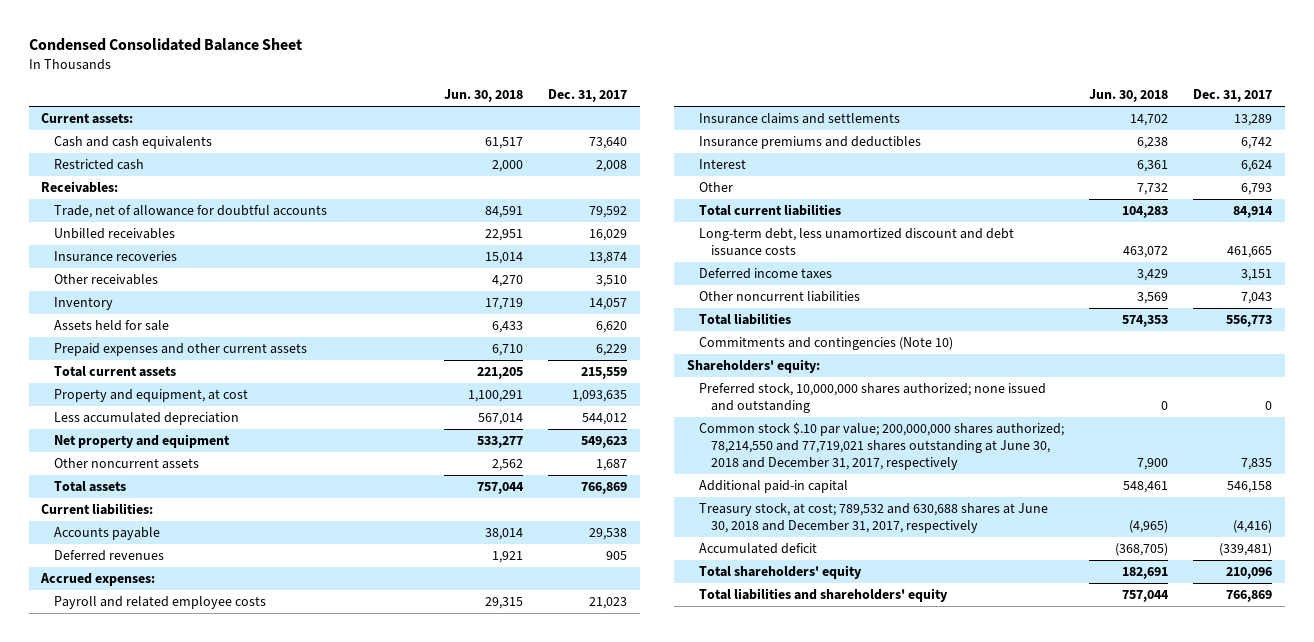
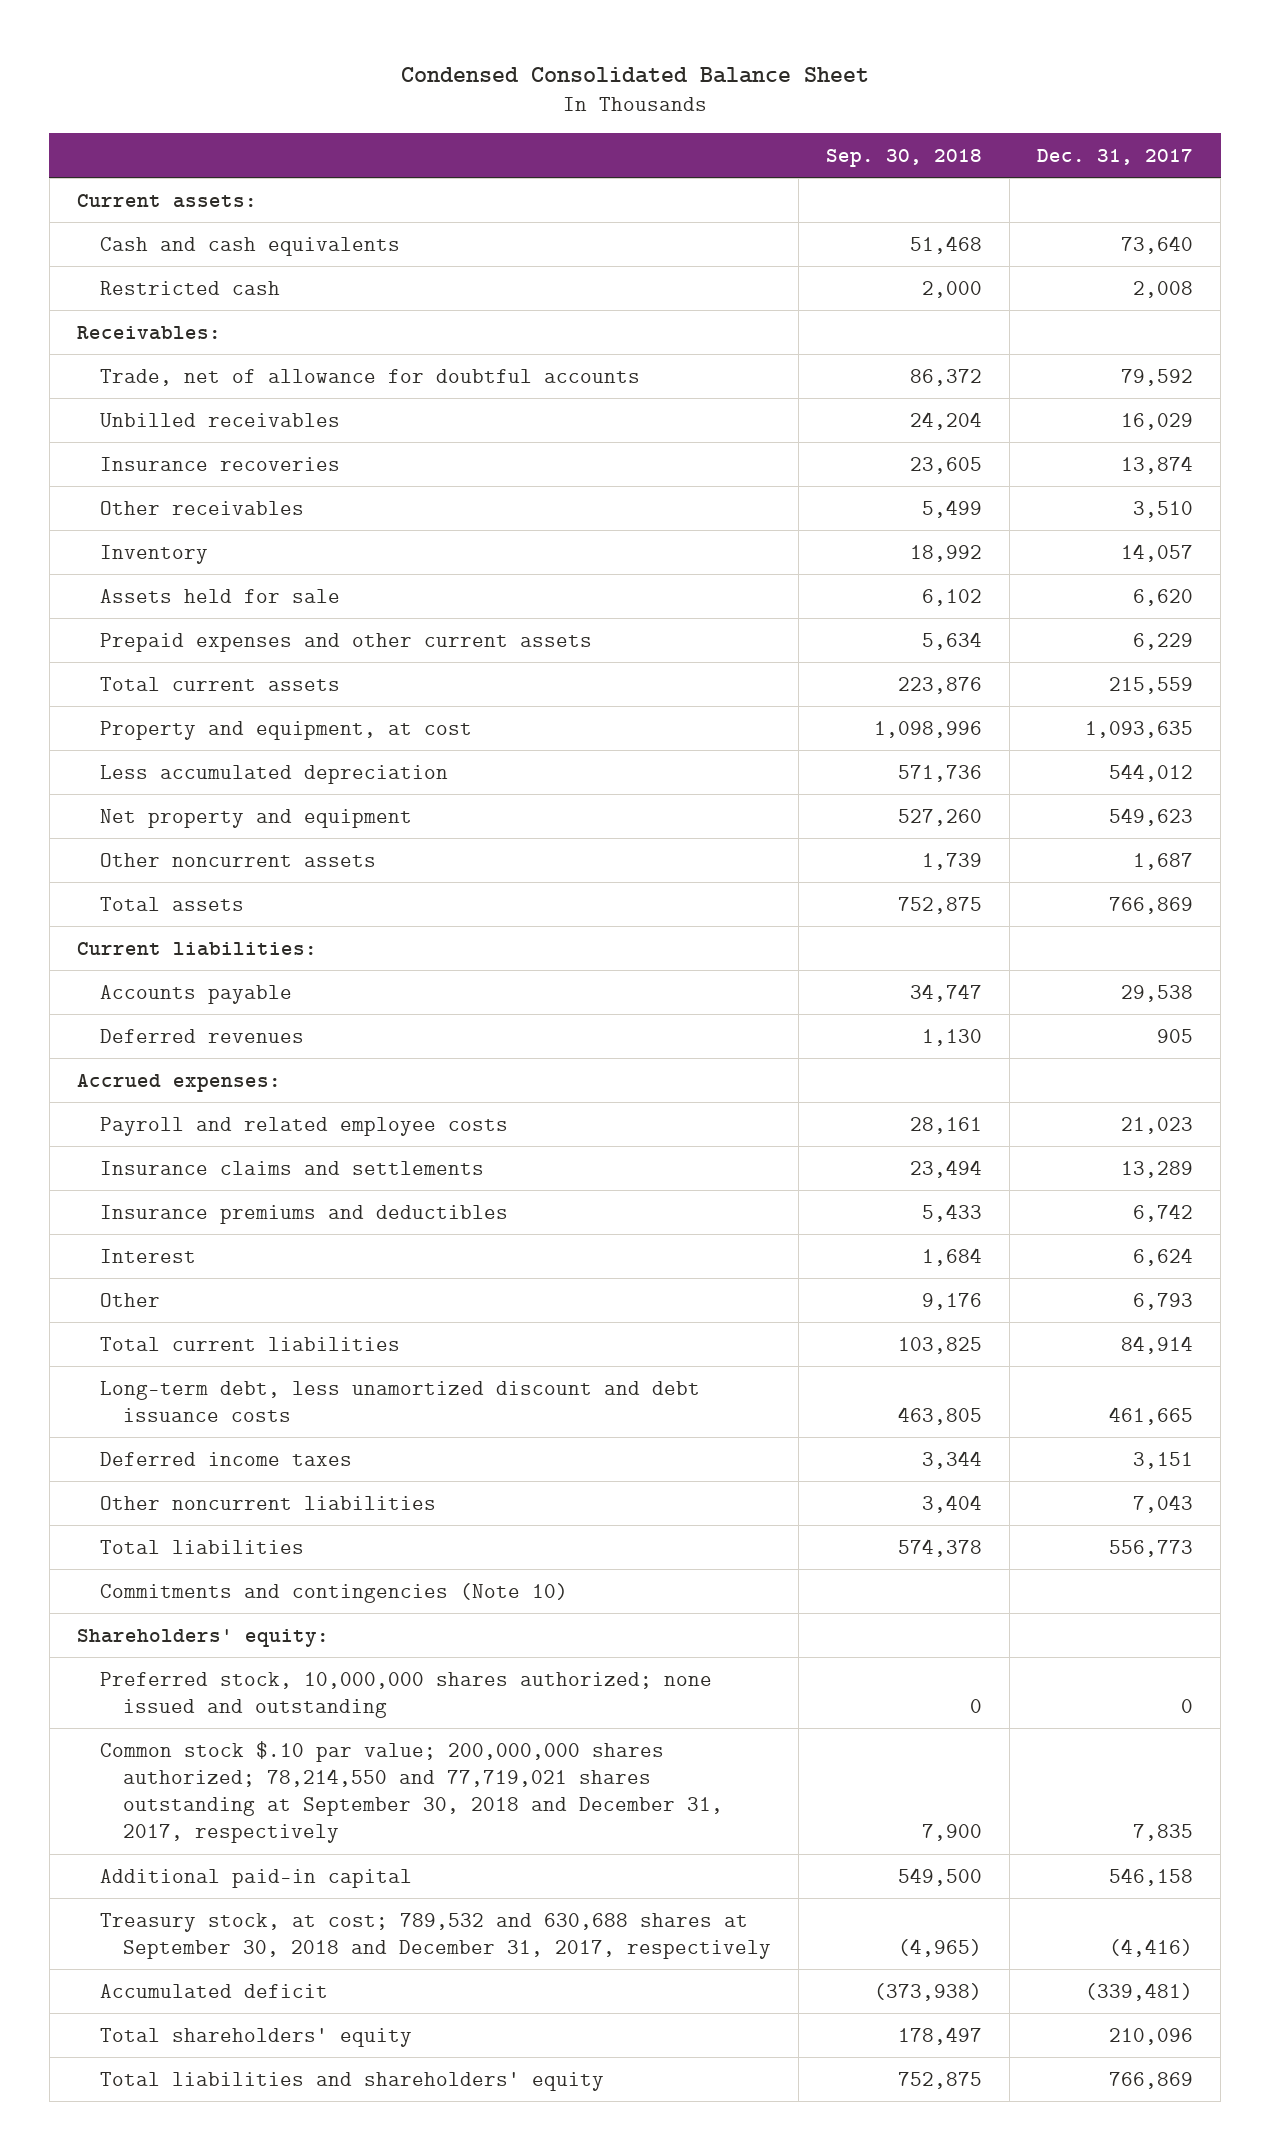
- | Jun. 30, 2018 | Dec. 31, 2017
+ | Sep. 30, 2018 | Dec. 31, 2017
- Common stock $.10 par value; 200,000,000 shares authorized; 78,214,550 and 77,719,021 shares outstanding at June 30, 2018 and December 31, 2017, respectively | 7,900 | 7,835
+ Common stock $.10 par value; 200,000,000 shares authorized; 78,214,550 and 77,719,021 shares outstanding at September 30, 2018 and December 31, 2017, respectively | 7,900 | 7,835
- Treasury stock, at cost; 789,532 and 630,688 shares at June 30, 2018 and December 31, 2017, respectively | (4,965) | (4,416)
+ Treasury stock, at cost; 789,532 and 630,688 shares at September 30, 2018 and December 31, 2017, respectively | (4,965) | (4,416)

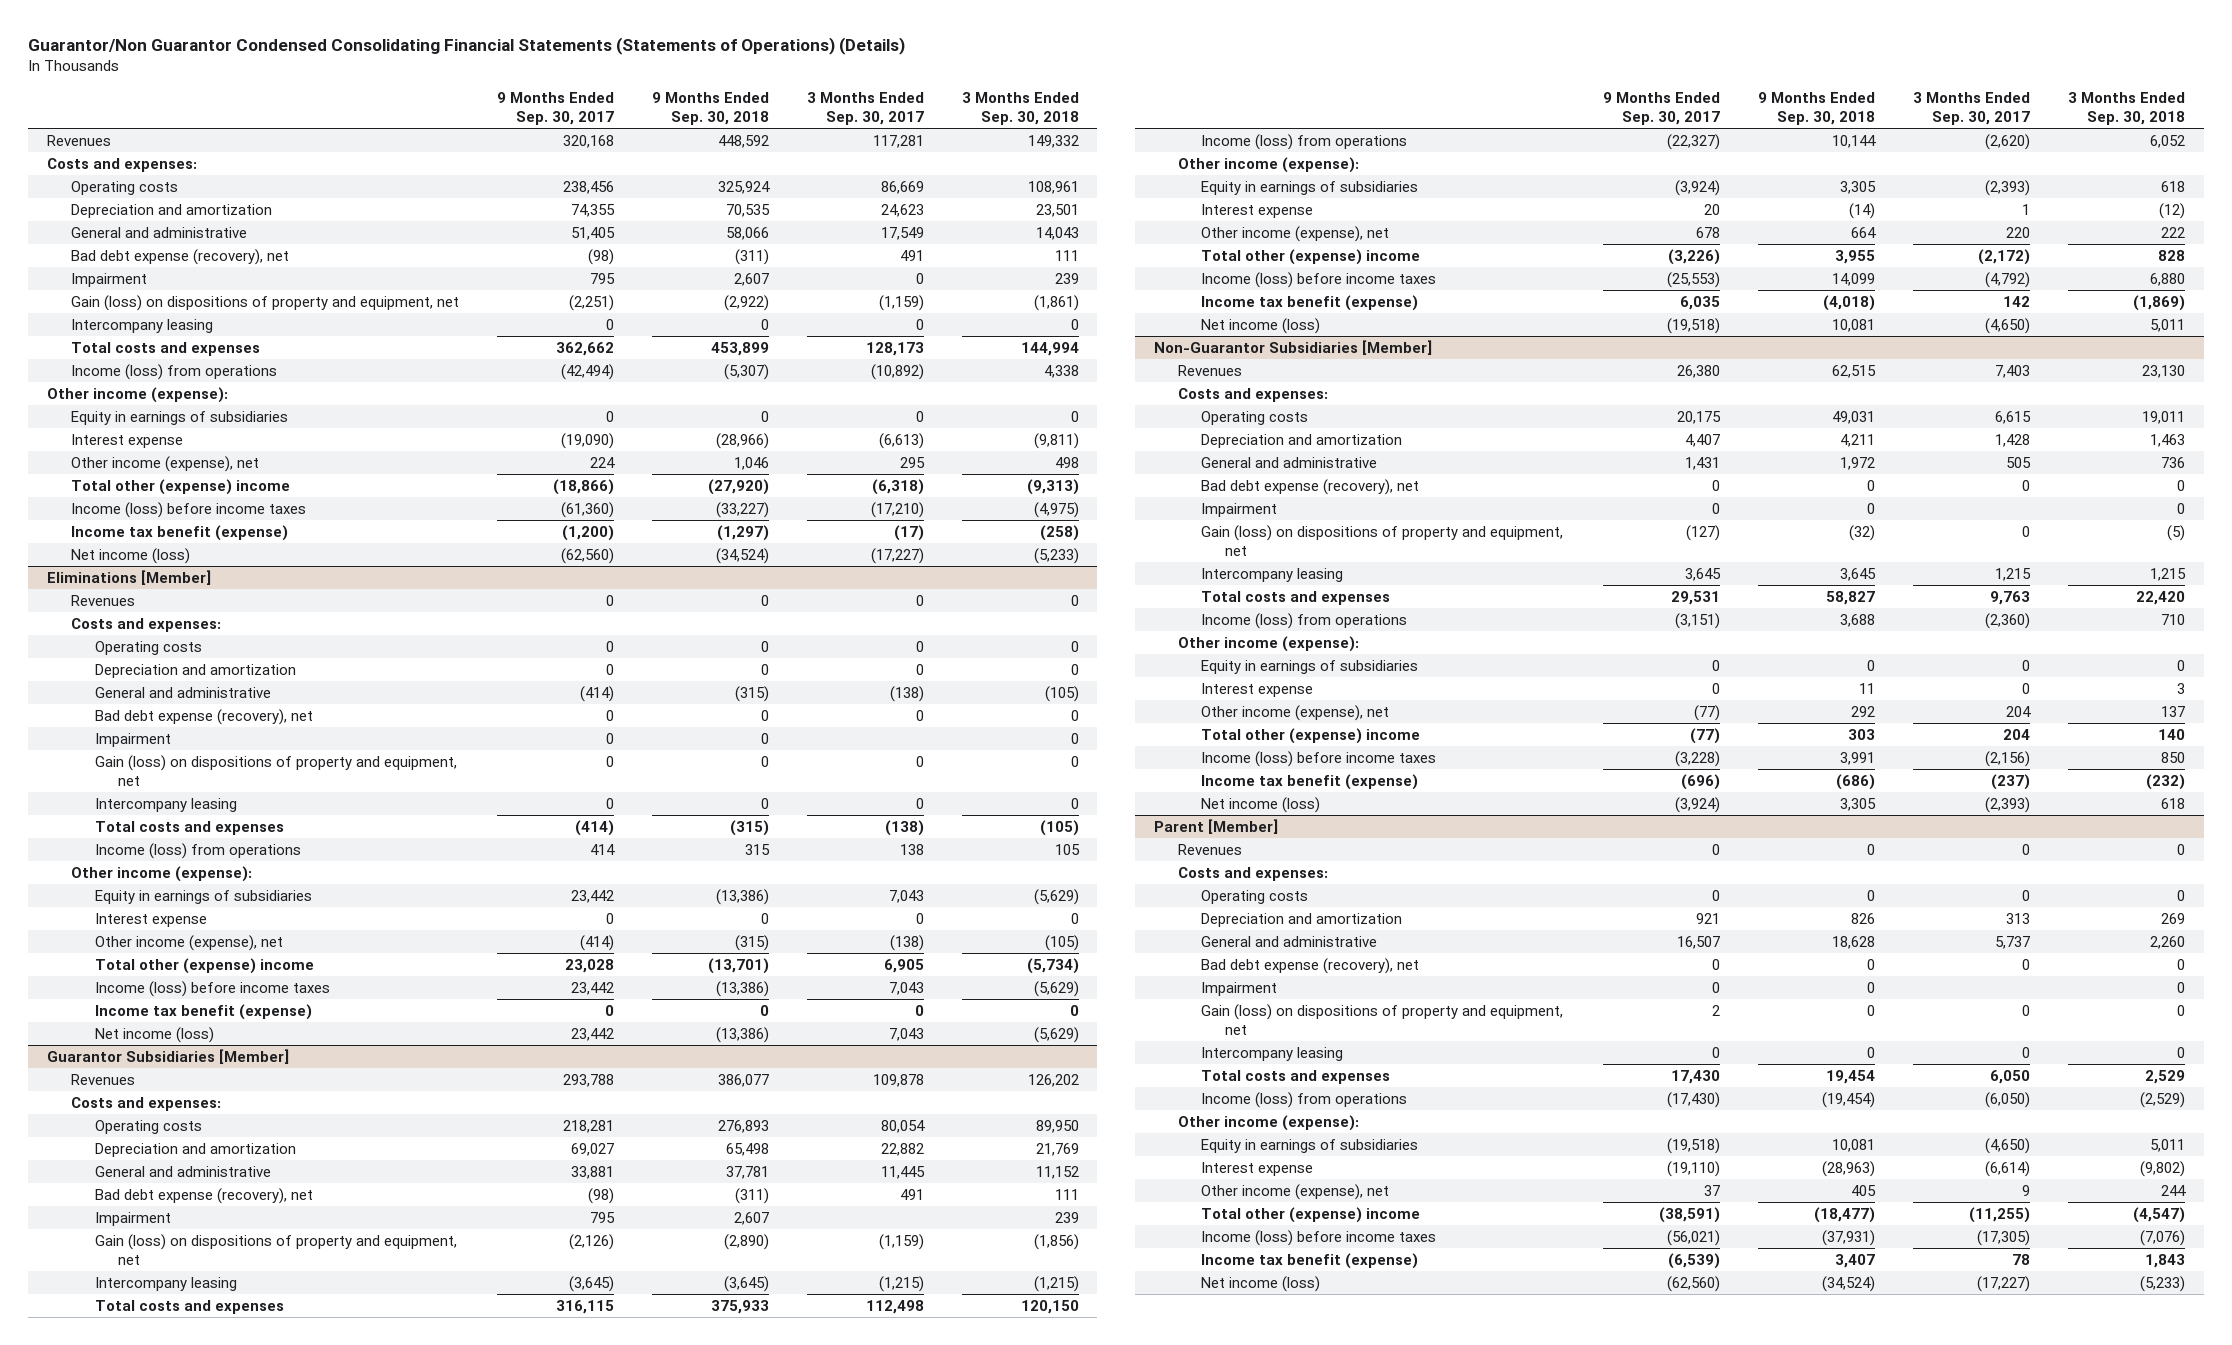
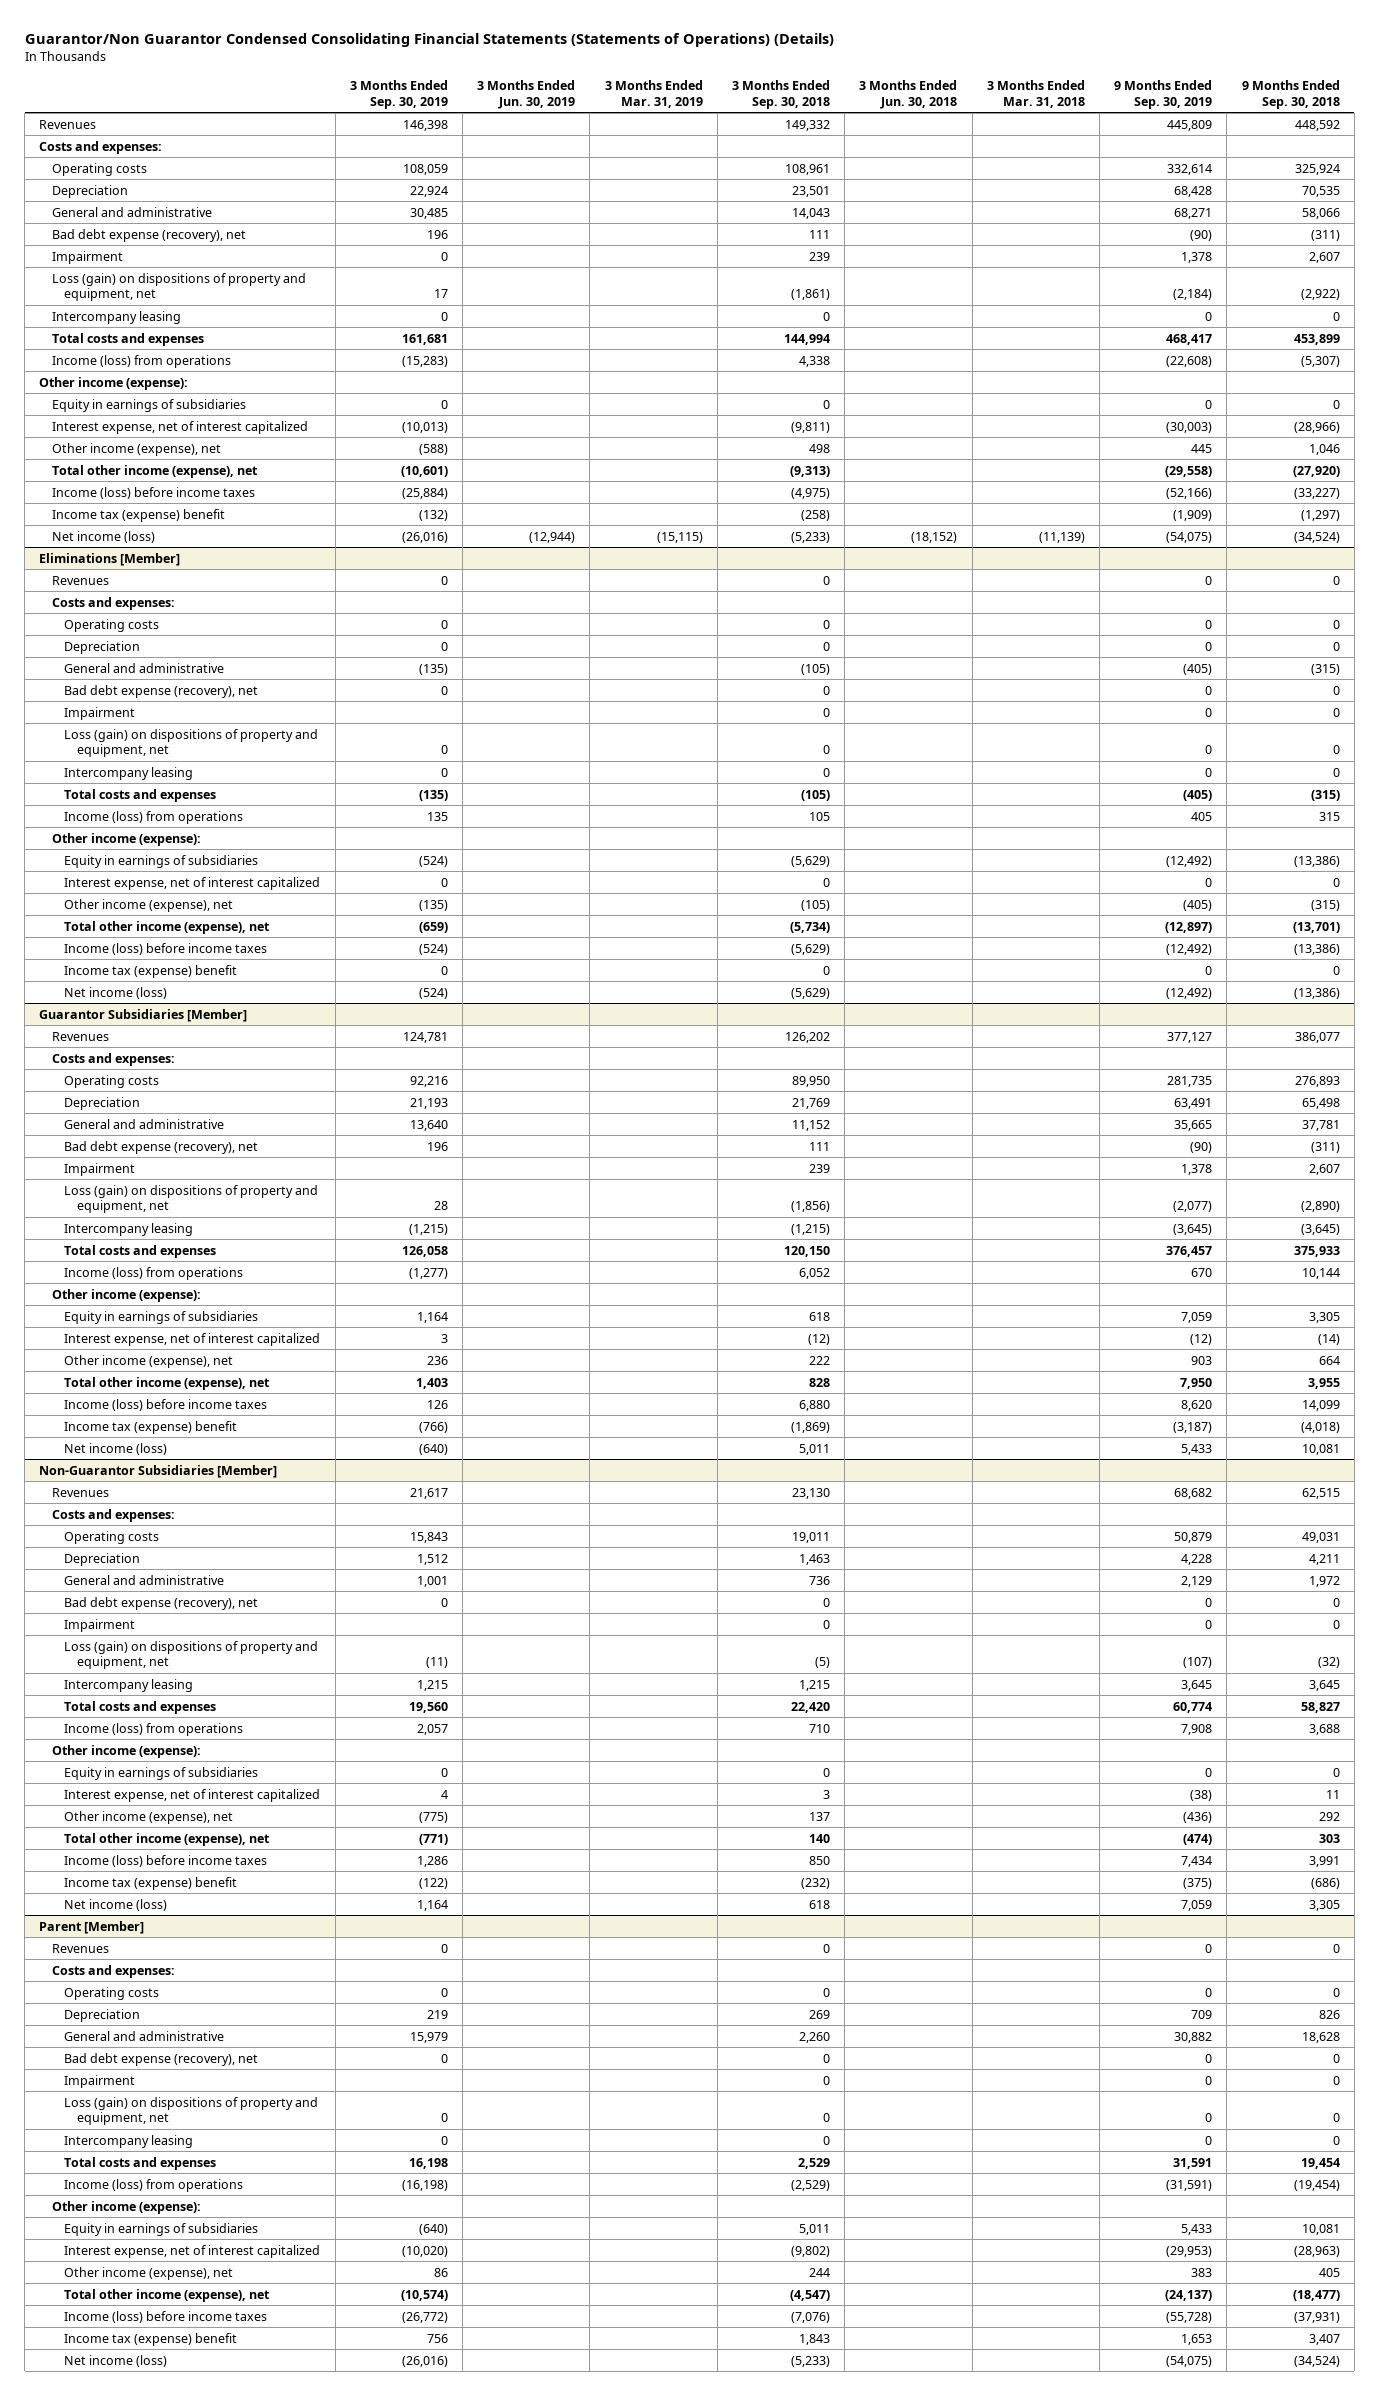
- | 9 Months Ended Sep. 30, 2017 | 9 Months Ended Sep. 30, 2018 | 3 Months Ended Sep. 30, 2017 | 3 Months Ended Sep. 30, 2018
+ | 3 Months Ended Sep. 30, 2019 | 3 Months Ended Jun. 30, 2019 | 3 Months Ended Mar. 31, 2019 | 3 Months Ended Sep. 30, 2018 | 3 Months Ended Jun. 30, 2018 | 3 Months Ended Mar. 31, 2018 | 9 Months Ended Sep. 30, 2019 | 9 Months Ended Sep. 30, 2018
- Depreciation and amortization | 74,355 | 70,535 | 24,623 | 23,501
+ Depreciation | 22,924 | | | 23,501 | | | 68,428 | 70,535
- Gain (loss) on dispositions of property and equipment, net | (2,251) | (2,922) | (1,159) | (1,861)
+ Loss (gain) on dispositions of property and equipment, net | 17 | | | (1,861) | | | (2,184) | (2,922)
- Interest expense | (19,090) | (28,966) | (6,613) | (9,811)
+ Interest expense, net of interest capitalized | (10,013) | | | (9,811) | | | (30,003) | (28,966)
- Total other (expense) income | (18,866) | (27,920) | (6,318) | (9,313)
+ Total other income (expense), net | (10,601) | | | (9,313) | | | (29,558) | (27,920)
- Income tax benefit (expense) | (1,200) | (1,297) | (17) | (258)
+ Income tax (expense) benefit | (132) | | | (258) | | | (1,909) | (1,297)
@ Eliminations [Member]
- Depreciation and amortization | 0 | 0 | 0 | 0
+ Depreciation | 0 | | | 0 | | | 0 | 0
- Gain (loss) on dispositions of property and equipment, net | 0 | 0 | 0 | 0
+ Loss (gain) on dispositions of property and equipment, net | 0 | | | 0 | | | 0 | 0
- Interest expense | 0 | 0 | 0 | 0
+ Interest expense, net of interest capitalized | 0 | | | 0 | | | 0 | 0
- Total other (expense) income | 23,028 | (13,701) | 6,905 | (5,734)
+ Total other income (expense), net | (659) | | | (5,734) | | | (12,897) | (13,701)
- Income tax benefit (expense) | 0 | 0 | 0 | 0
+ Income tax (expense) benefit | 0 | | | 0 | | | 0 | 0
@ Guarantor Subsidiaries [Member]
- Depreciation and amortization | 69,027 | 65,498 | 22,882 | 21,769
+ Depreciation | 21,193 | | | 21,769 | | | 63,491 | 65,498
- Gain (loss) on dispositions of property and equipment, net | (2,126) | (2,890) | (1,159) | (1,856)
+ Loss (gain) on dispositions of property and equipment, net | 28 | | | (1,856) | | | (2,077) | (2,890)
- Interest expense | 20 | (14) | 1 | (12)
+ Interest expense, net of interest capitalized | 3 | | | (12) | | | (12) | (14)
- Total other (expense) income | (3,226) | 3,955 | (2,172) | 828
+ Total other income (expense), net | 1,403 | | | 828 | | | 7,950 | 3,955
- Income tax benefit (expense) | 6,035 | (4,018) | 142 | (1,869)
+ Income tax (expense) benefit | (766) | | | (1,869) | | | (3,187) | (4,018)
@ Non-Guarantor Subsidiaries [Member]
- Depreciation and amortization | 4,407 | 4,211 | 1,428 | 1,463
+ Depreciation | 1,512 | | | 1,463 | | | 4,228 | 4,211
- Gain (loss) on dispositions of property and equipment, net | (127) | (32) | 0 | (5)
+ Loss (gain) on dispositions of property and equipment, net | (11) | | | (5) | | | (107) | (32)
- Interest expense | 0 | 11 | 0 | 3
+ Interest expense, net of interest capitalized | 4 | | | 3 | | | (38) | 11
- Total other (expense) income | (77) | 303 | 204 | 140
+ Total other income (expense), net | (771) | | | 140 | | | (474) | 303
- Income tax benefit (expense) | (696) | (686) | (237) | (232)
+ Income tax (expense) benefit | (122) | | | (232) | | | (375) | (686)
@ Parent [Member]
- Depreciation and amortization | 921 | 826 | 313 | 269
+ Depreciation | 219 | | | 269 | | | 709 | 826
- Gain (loss) on dispositions of property and equipment, net | 2 | 0 | 0 | 0
+ Loss (gain) on dispositions of property and equipment, net | 0 | | | 0 | | | 0 | 0
- Interest expense | (19,110) | (28,963) | (6,614) | (9,802)
+ Interest expense, net of interest capitalized | (10,020) | | | (9,802) | | | (29,953) | (28,963)
- Total other (expense) income | (38,591) | (18,477) | (11,255) | (4,547)
+ Total other income (expense), net | (10,574) | | | (4,547) | | | (24,137) | (18,477)
- Income tax benefit (expense) | (6,539) | 3,407 | 78 | 1,843
+ Income tax (expense) benefit | 756 | | | 1,843 | | | 1,653 | 3,407

